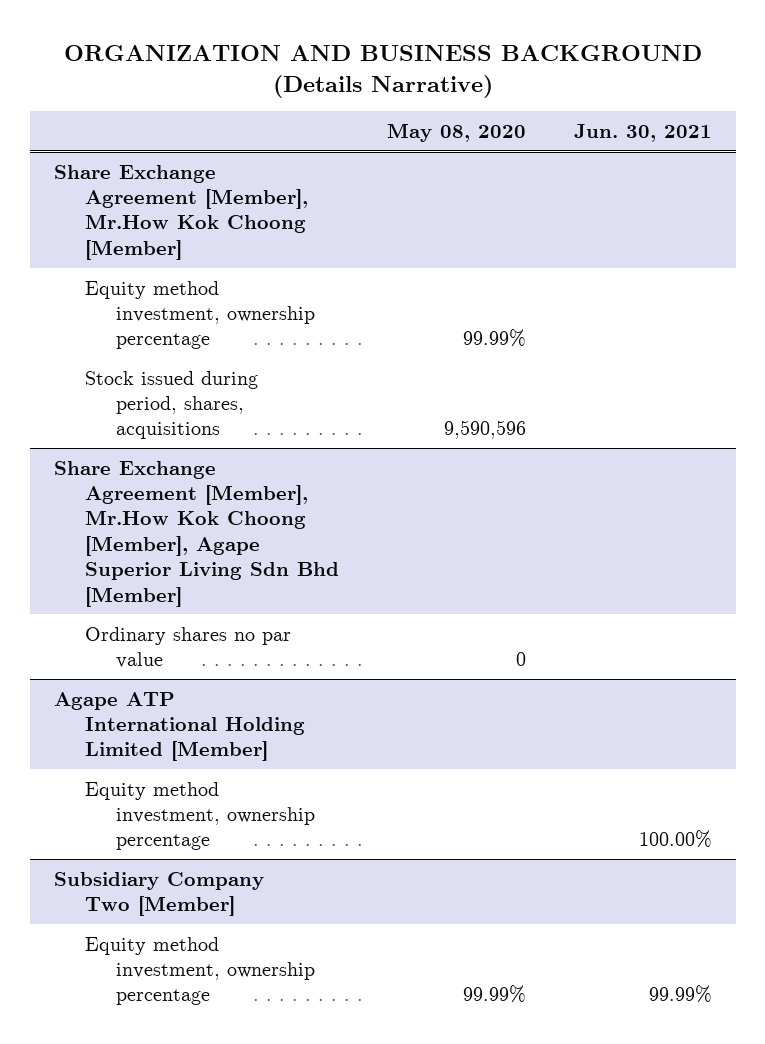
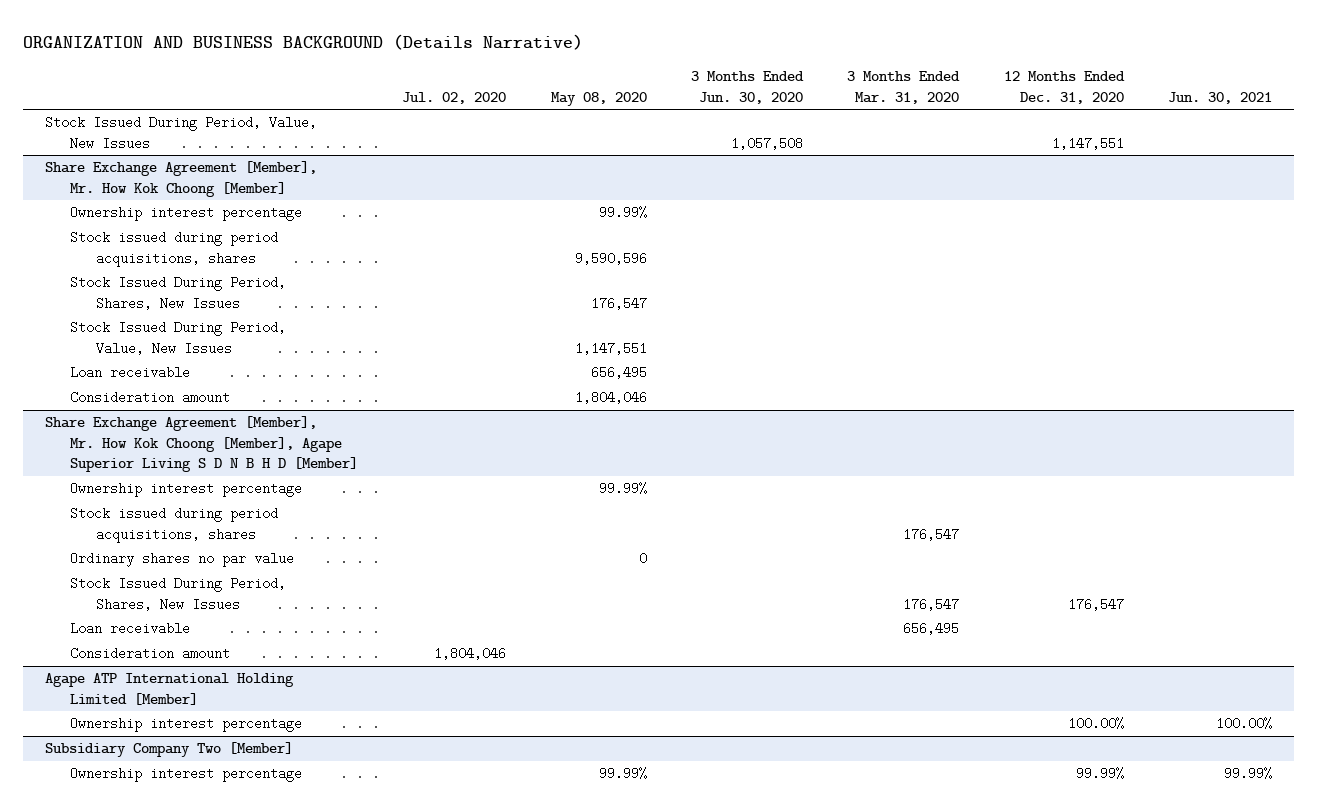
- | May 08, 2020 | Jun. 30, 2021
+ | Jul. 02, 2020 | May 08, 2020 | 3 Months Ended Jun. 30, 2020 | 3 Months Ended Mar. 31, 2020 | 12 Months Ended Dec. 31, 2020 | Jun. 30, 2021
- Share Exchange Agreement [Member], Mr.How Kok Choong [Member]
- Equity method investment, ownership percentage | 99.99% |
- Stock issued during period, shares, acquisitions | 9,590,596 |
- Share Exchange Agreement [Member], Mr.How Kok Choong [Member], Agape Superior Living Sdn Bhd [Member]
+ Stock Issued During Period, Value, New Issues | | | 1,057,508 | | 1,147,551 |
+ Share Exchange Agreement [Member], Mr. How Kok Choong [Member]
+ Ownership interest percentage | | 99.99% | | | |
+ Stock issued during period acquisitions, shares | | 9,590,596 | | | |
+ Stock Issued During Period, Shares, New Issues | | 176,547 | | | |
+ Stock Issued During Period, Value, New Issues | | 1,147,551 | | | |
+ Loan receivable | | 656,495 | | | |
+ Consideration amount | | 1,804,046 | | | |
+ Share Exchange Agreement [Member], Mr. How Kok Choong [Member], Agape Superior Living S D N B H D [Member]
+ Ownership interest percentage | | 99.99% | | | |
+ Stock issued during period acquisitions, shares | | | | 176,547 | |
+ Stock Issued During Period, Shares, New Issues | | | | 176,547 | 176,547 |
+ Loan receivable | | | | 656,495 | |
+ Consideration amount | 1,804,046 | | | | |
@ Agape ATP International Holding Limited [Member]
- Equity method investment, ownership percentage | | 100.00%
+ Ownership interest percentage | | | | | 100.00% | 100.00%
@ Subsidiary Company Two [Member]
- Equity method investment, ownership percentage | 99.99% | 99.99%
+ Ownership interest percentage | | 99.99% | | | 99.99% | 99.99%

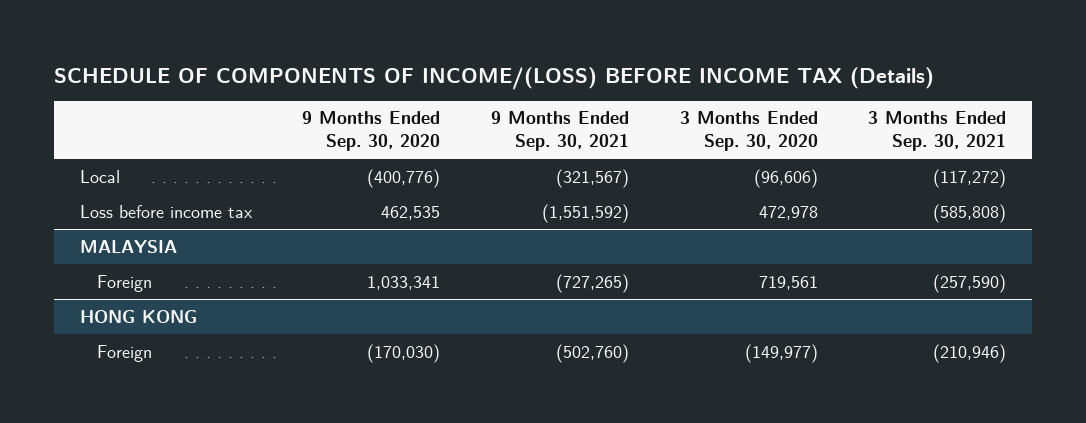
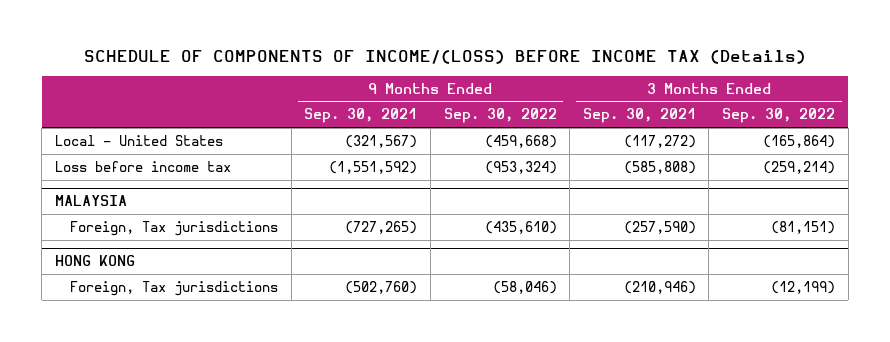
- | 9 Months Ended Sep. 30, 2020 | 9 Months Ended Sep. 30, 2021 | 3 Months Ended Sep. 30, 2020 | 3 Months Ended Sep. 30, 2021
+ | 9 Months Ended Sep. 30, 2021 | 9 Months Ended Sep. 30, 2022 | 3 Months Ended Sep. 30, 2021 | 3 Months Ended Sep. 30, 2022
- Local | (400,776) | (321,567) | (96,606) | (117,272)
+ Local - United States | (321,567) | (459,668) | (117,272) | (165,864)
@ MALAYSIA
- Foreign | 1,033,341 | (727,265) | 719,561 | (257,590)
+ Foreign, Tax jurisdictions | (727,265) | (435,610) | (257,590) | (81,151)
@ HONG KONG
- Foreign | (170,030) | (502,760) | (149,977) | (210,946)
+ Foreign, Tax jurisdictions | (502,760) | (58,046) | (210,946) | (12,199)

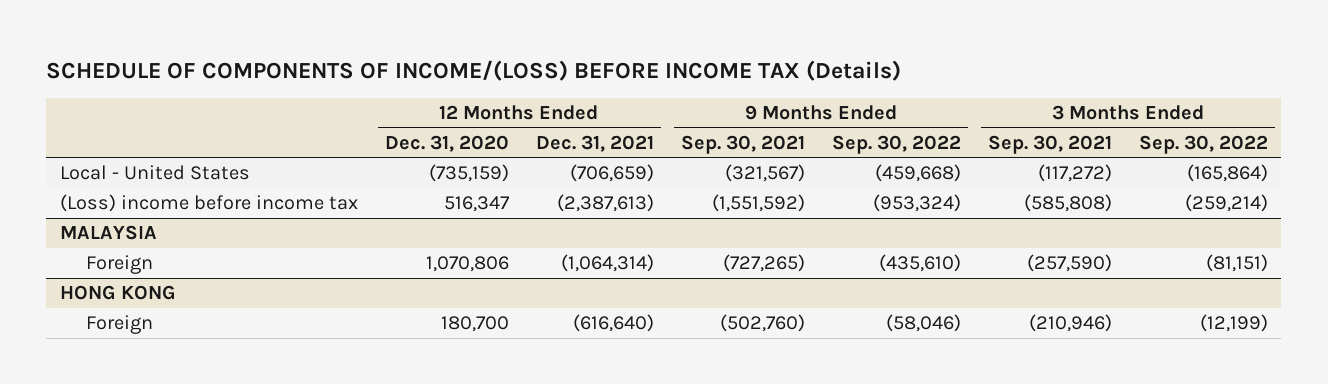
- | 9 Months Ended Sep. 30, 2021 | 9 Months Ended Sep. 30, 2022 | 3 Months Ended Sep. 30, 2021 | 3 Months Ended Sep. 30, 2022
+ | 12 Months Ended Dec. 31, 2020 | 12 Months Ended Dec. 31, 2021 | 9 Months Ended Sep. 30, 2021 | 9 Months Ended Sep. 30, 2022 | 3 Months Ended Sep. 30, 2021 | 3 Months Ended Sep. 30, 2022
- Loss before income tax | (1,551,592) | (953,324) | (585,808) | (259,214)
+ (Loss) income before income tax | 516,347 | (2,387,613) | (1,551,592) | (953,324) | (585,808) | (259,214)
@ MALAYSIA
- Foreign, Tax jurisdictions | (727,265) | (435,610) | (257,590) | (81,151)
+ Foreign | 1,070,806 | (1,064,314) | (727,265) | (435,610) | (257,590) | (81,151)
@ HONG KONG
- Foreign, Tax jurisdictions | (502,760) | (58,046) | (210,946) | (12,199)
+ Foreign | 180,700 | (616,640) | (502,760) | (58,046) | (210,946) | (12,199)

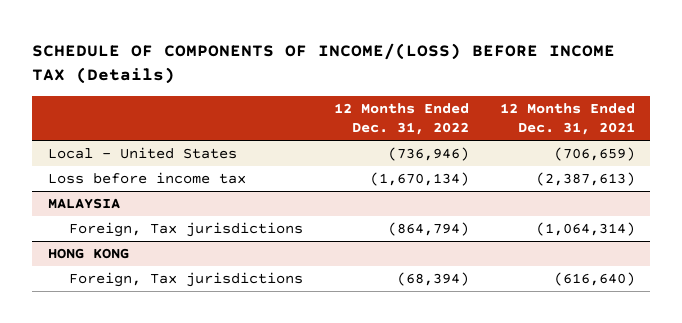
- | 12 Months Ended Dec. 31, 2020 | 12 Months Ended Dec. 31, 2021 | 9 Months Ended Sep. 30, 2021 | 9 Months Ended Sep. 30, 2022 | 3 Months Ended Sep. 30, 2021 | 3 Months Ended Sep. 30, 2022
+ | 12 Months Ended Dec. 31, 2022 | 12 Months Ended Dec. 31, 2021
- (Loss) income before income tax | 516,347 | (2,387,613) | (1,551,592) | (953,324) | (585,808) | (259,214)
+ Loss before income tax | (1,670,134) | (2,387,613)
@ MALAYSIA
- Foreign | 1,070,806 | (1,064,314) | (727,265) | (435,610) | (257,590) | (81,151)
+ Foreign, Tax jurisdictions | (864,794) | (1,064,314)
@ HONG KONG
- Foreign | 180,700 | (616,640) | (502,760) | (58,046) | (210,946) | (12,199)
+ Foreign, Tax jurisdictions | (68,394) | (616,640)

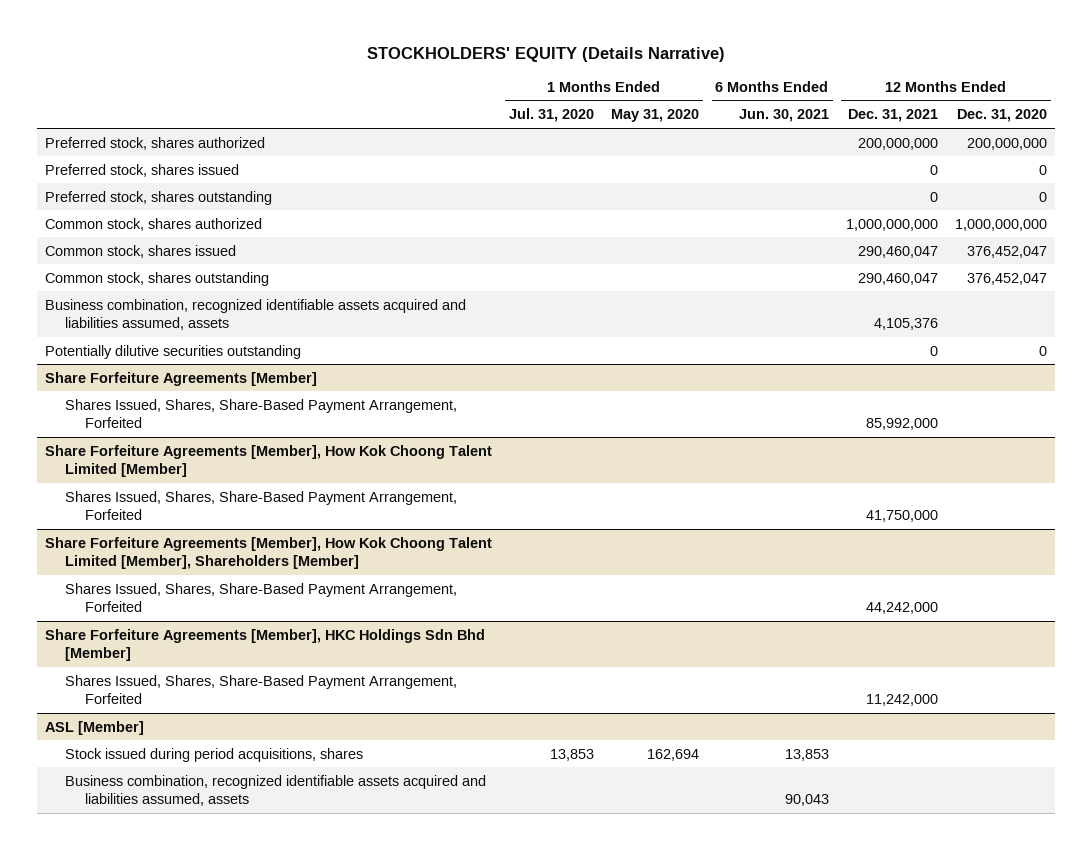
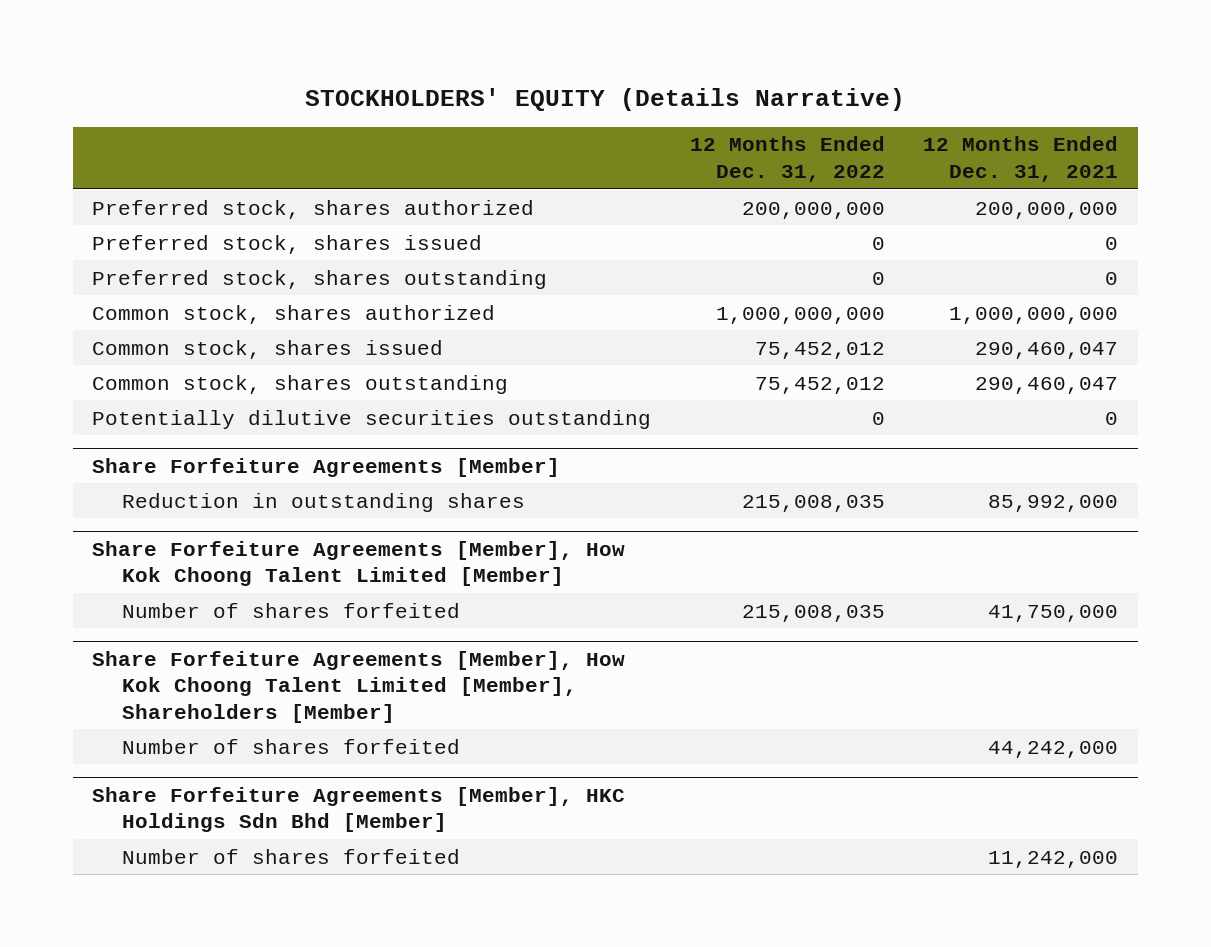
- | 1 Months Ended Jul. 31, 2020 | 1 Months Ended May 31, 2020 | 6 Months Ended Jun. 30, 2021 | 12 Months Ended Dec. 31, 2021 | 12 Months Ended Dec. 31, 2020
+ | 12 Months Ended Dec. 31, 2022 | 12 Months Ended Dec. 31, 2021
- Business combination, recognized identifiable assets acquired and liabilities assumed, assets | | | | 4,105,376 |
@ Share Forfeiture Agreements [Member]
- Shares Issued, Shares, Share-Based Payment Arrangement, Forfeited | | | | 85,992,000 |
+ Reduction in outstanding shares | 215,008,035 | 85,992,000
@ Share Forfeiture Agreements [Member], How Kok Choong Talent Limited [Member]
- Shares Issued, Shares, Share-Based Payment Arrangement, Forfeited | | | | 41,750,000 |
+ Number of shares forfeited | 215,008,035 | 41,750,000
@ Share Forfeiture Agreements [Member], How Kok Choong Talent Limited [Member], Shareholders [Member]
- Shares Issued, Shares, Share-Based Payment Arrangement, Forfeited | | | | 44,242,000 |
+ Number of shares forfeited | | 44,242,000
@ Share Forfeiture Agreements [Member], HKC Holdings Sdn Bhd [Member]
- Shares Issued, Shares, Share-Based Payment Arrangement, Forfeited | | | | 11,242,000 |
- ASL [Member]
- Stock issued during period acquisitions, shares | 13,853 | 162,694 | 13,853 | |
- Business combination, recognized identifiable assets acquired and liabilities assumed, assets | | | 90,043 | |
@ Share Forfeiture Agreements [Member], HKC Holdings Sdn Bhd [Member]
+ Number of shares forfeited | | 11,242,000

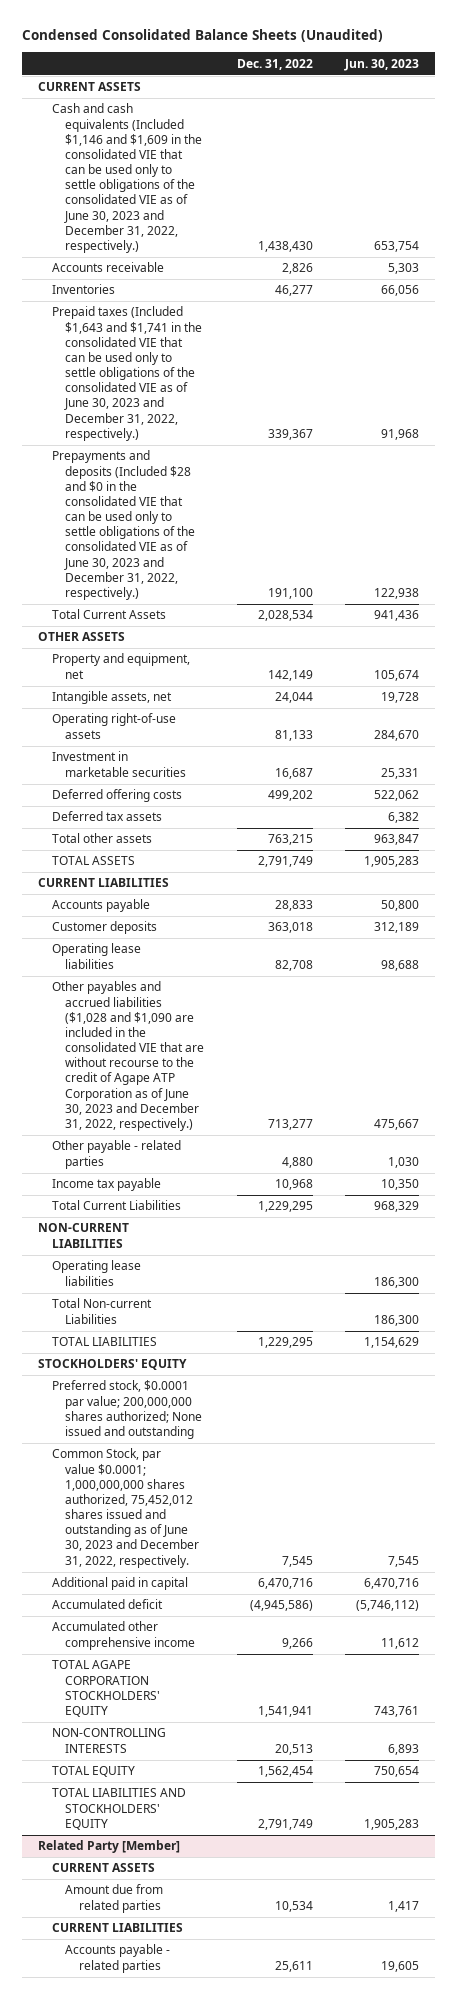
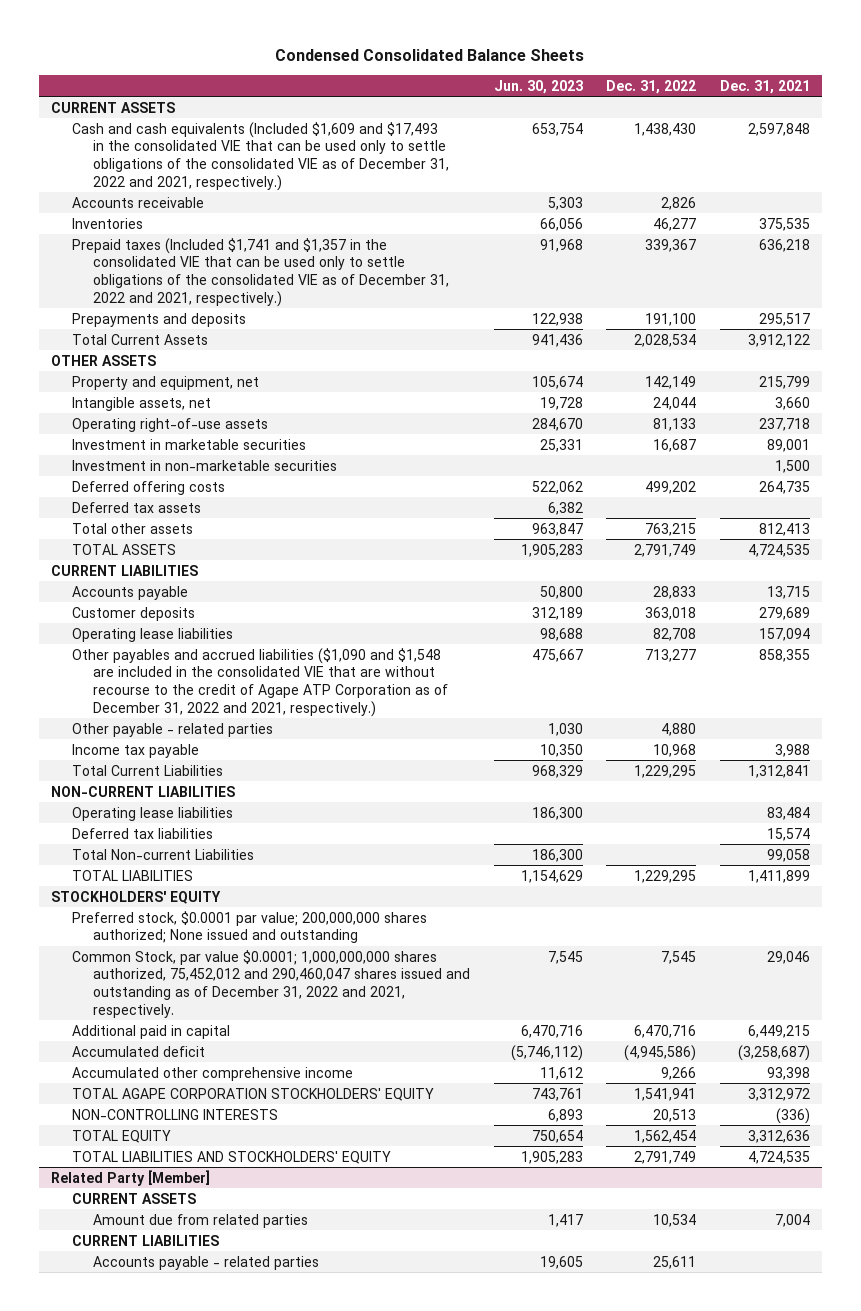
- Condensed Consolidated Balance Sheets (Unaudited)
+ Condensed Consolidated Balance Sheets
- | Dec. 31, 2022 | Jun. 30, 2023
+ | Jun. 30, 2023 | Dec. 31, 2022 | Dec. 31, 2021
- Cash and cash equivalents (Included $1,146 and $1,609 in the consolidated VIE that can be used only to settle obligations of the consolidated VIE as of June 30, 2023 and December 31, 2022, respectively.) | 1,438,430 | 653,754
+ Cash and cash equivalents (Included $1,609 and $17,493 in the consolidated VIE that can be used only to settle obligations of the consolidated VIE as of December 31, 2022 and 2021, respectively.) | 653,754 | 1,438,430 | 2,597,848
- Prepaid taxes (Included $1,643 and $1,741 in the consolidated VIE that can be used only to settle obligations of the consolidated VIE as of June 30, 2023 and December 31, 2022, respectively.) | 339,367 | 91,968
- Prepayments and deposits (Included $28 and $0 in the consolidated VIE that can be used only to settle obligations of the consolidated VIE as of June 30, 2023 and December 31, 2022, respectively.) | 191,100 | 122,938
+ Prepaid taxes (Included $1,741 and $1,357 in the consolidated VIE that can be used only to settle obligations of the consolidated VIE as of December 31, 2022 and 2021, respectively.) | 91,968 | 339,367 | 636,218
+ Prepayments and deposits | 122,938 | 191,100 | 295,517
+ Investment in non-marketable securities | | | 1,500
- Other payables and accrued liabilities ($1,028 and $1,090 are included in the consolidated VIE that are without recourse to the credit of Agape ATP Corporation as of June 30, 2023 and December 31, 2022, respectively.) | 713,277 | 475,667
+ Other payables and accrued liabilities ($1,090 and $1,548 are included in the consolidated VIE that are without recourse to the credit of Agape ATP Corporation as of December 31, 2022 and 2021, respectively.) | 475,667 | 713,277 | 858,355
+ Deferred tax liabilities | | | 15,574
- Common Stock, par value $0.0001; 1,000,000,000 shares authorized, 75,452,012 shares issued and outstanding as of June 30, 2023 and December 31, 2022, respectively. | 7,545 | 7,545
+ Common Stock, par value $0.0001; 1,000,000,000 shares authorized, 75,452,012 and 290,460,047 shares issued and outstanding as of December 31, 2022 and 2021, respectively. | 7,545 | 7,545 | 29,046

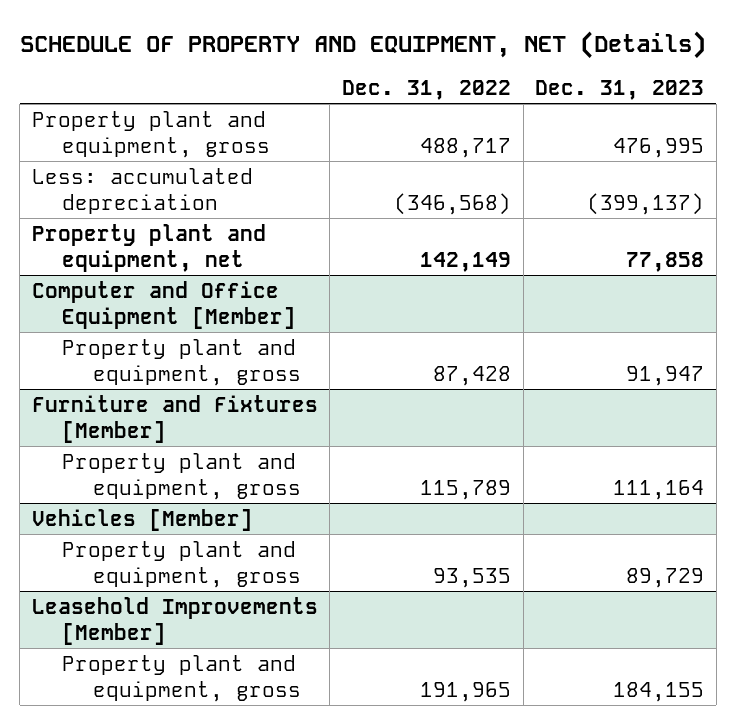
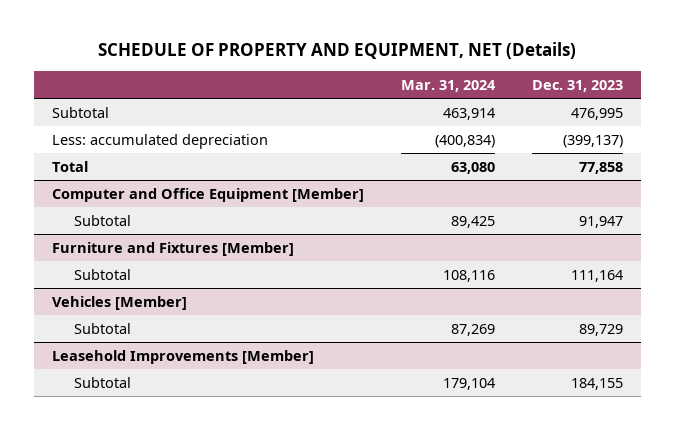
- | Dec. 31, 2022 | Dec. 31, 2023
+ | Mar. 31, 2024 | Dec. 31, 2023
- Property plant and equipment, gross | 488,717 | 476,995
+ Subtotal | 463,914 | 476,995
- Property plant and equipment, net | 142,149 | 77,858
+ Total | 63,080 | 77,858
@ Computer and Office Equipment [Member]
- Property plant and equipment, gross | 87,428 | 91,947
+ Subtotal | 89,425 | 91,947
@ Furniture and Fixtures [Member]
- Property plant and equipment, gross | 115,789 | 111,164
+ Subtotal | 108,116 | 111,164
@ Vehicles [Member]
- Property plant and equipment, gross | 93,535 | 89,729
+ Subtotal | 87,269 | 89,729
@ Leasehold Improvements [Member]
- Property plant and equipment, gross | 191,965 | 184,155
+ Subtotal | 179,104 | 184,155

